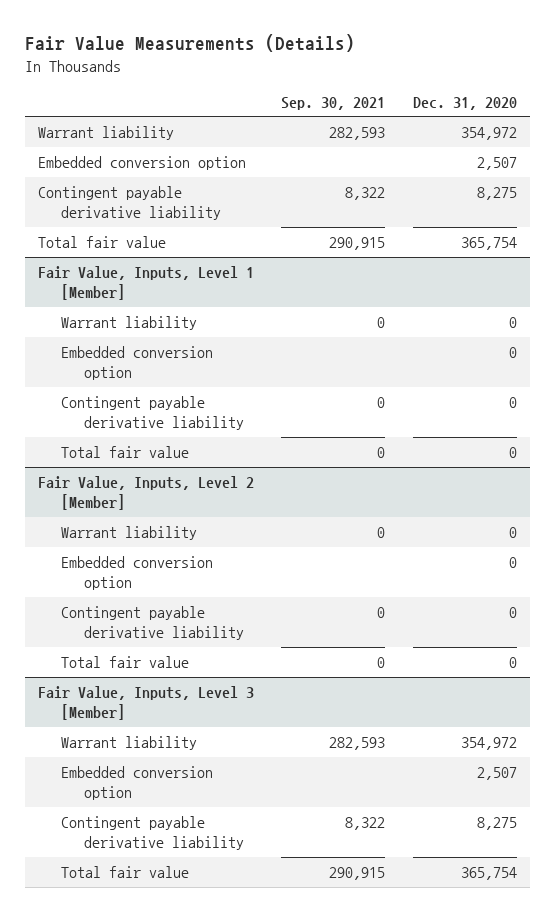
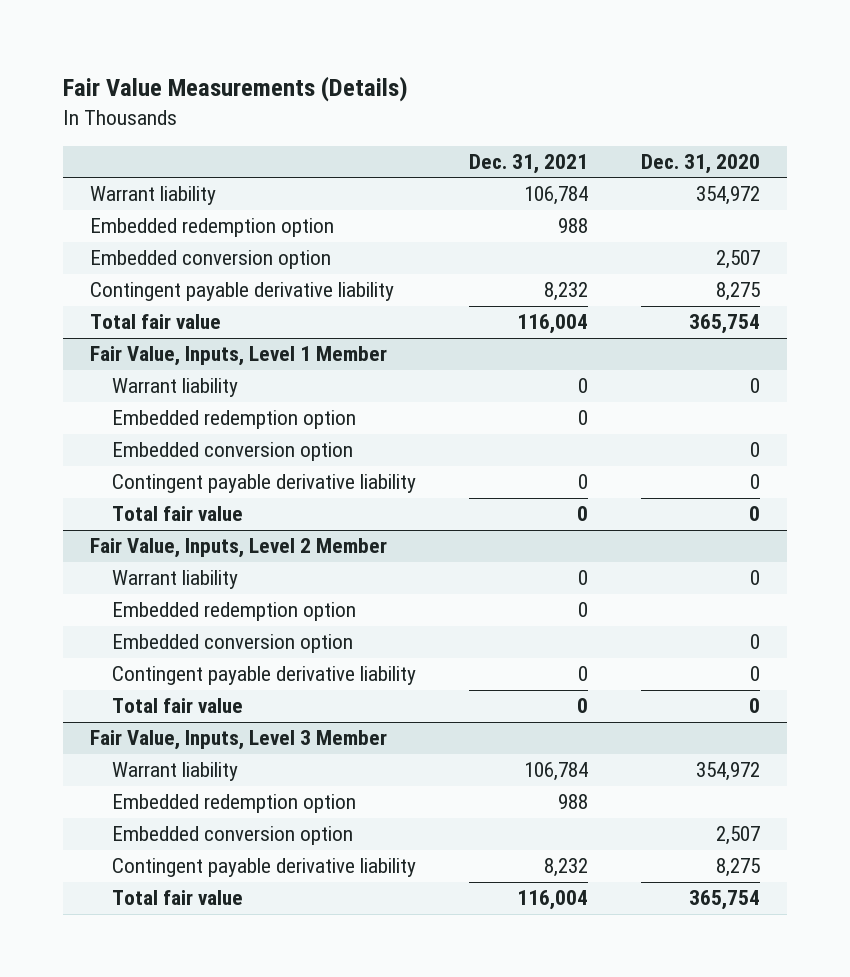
- | Sep. 30, 2021 | Dec. 31, 2020
+ | Dec. 31, 2021 | Dec. 31, 2020
+ Embedded redemption option | 988 |
- Fair Value, Inputs, Level 1 [Member]
+ Fair Value, Inputs, Level 1 Member
+ Embedded redemption option | 0 |
- Fair Value, Inputs, Level 2 [Member]
+ Fair Value, Inputs, Level 2 Member
+ Embedded redemption option | 0 |
- Fair Value, Inputs, Level 3 [Member]
+ Fair Value, Inputs, Level 3 Member
+ Embedded redemption option | 988 |

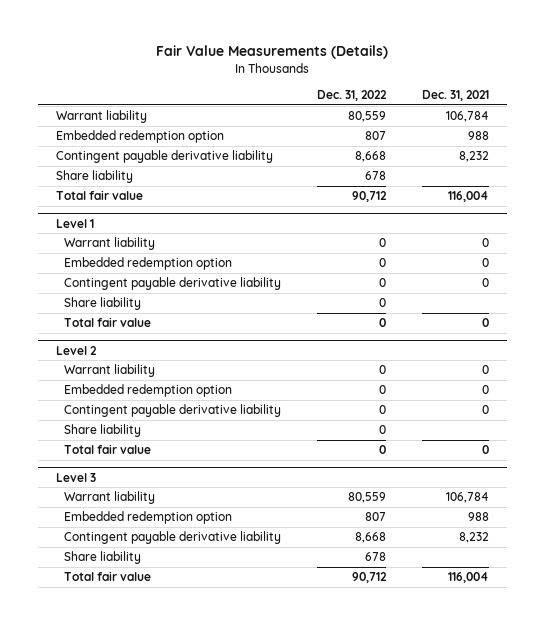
- | Dec. 31, 2021 | Dec. 31, 2020
+ | Dec. 31, 2022 | Dec. 31, 2021
- Embedded conversion option | | 2,507
+ Share liability | 678 |
- Fair Value, Inputs, Level 1 Member
+ Level 1
- Embedded conversion option | | 0
+ Share liability | 0 |
- Fair Value, Inputs, Level 2 Member
+ Level 2
- Embedded conversion option | | 0
+ Share liability | 0 |
- Fair Value, Inputs, Level 3 Member
+ Level 3
- Embedded conversion option | | 2,507
+ Share liability | 678 |

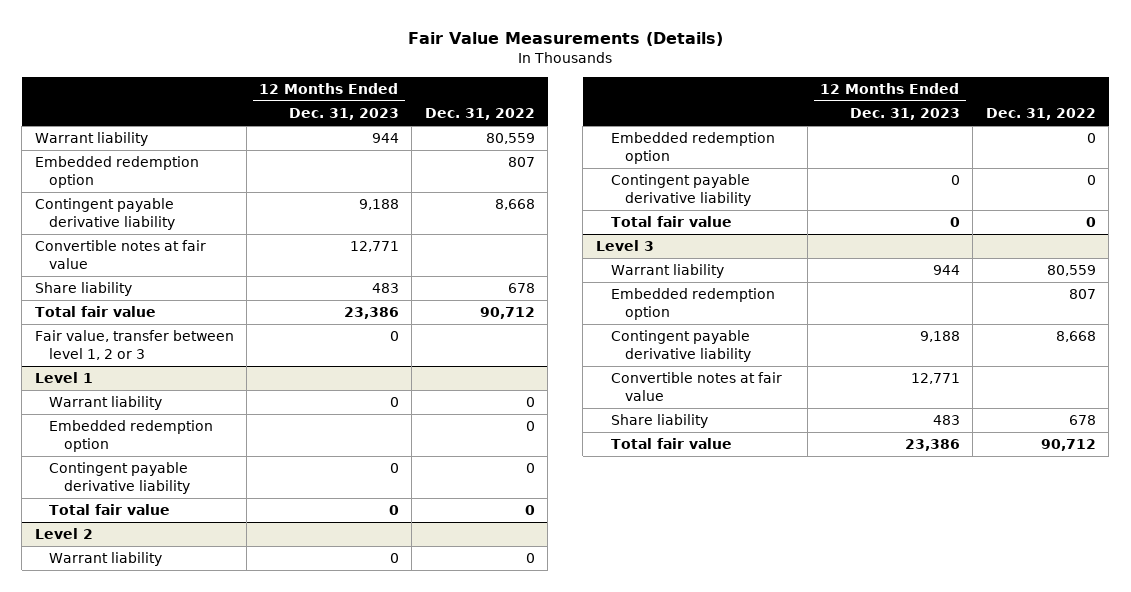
- | Dec. 31, 2022 | Dec. 31, 2021
+ | 12 Months Ended Dec. 31, 2023 | Dec. 31, 2022
+ Convertible notes at fair value | 12,771 |
+ Fair value, transfer between level 1, 2 or 3 | 0 |
@ Level 1
- Share liability | 0 |
@ Level 2
- Share liability | 0 |
@ Level 3
+ Convertible notes at fair value | 12,771 |

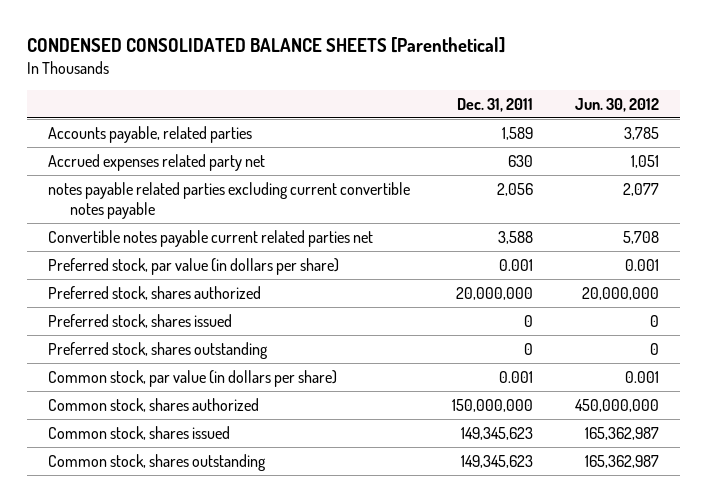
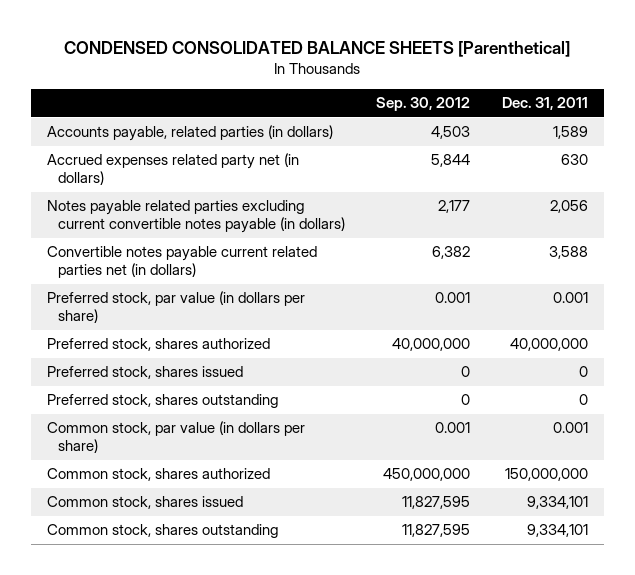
- | Dec. 31, 2011 | Jun. 30, 2012
+ | Sep. 30, 2012 | Dec. 31, 2011
- Accounts payable, related parties | 1,589 | 3,785
- Accrued expenses related party net | 630 | 1,051
- notes payable related parties excluding current convertible notes payable | 2,056 | 2,077
- Convertible notes payable current related parties net | 3,588 | 5,708
+ Accounts payable, related parties (in dollars) | 4,503 | 1,589
+ Accrued expenses related party net (in dollars) | 5,844 | 630
+ Notes payable related parties excluding current convertible notes payable (in dollars) | 2,177 | 2,056
+ Convertible notes payable current related parties net (in dollars) | 6,382 | 3,588
- Preferred stock, shares authorized | 20,000,000 | 20,000,000
+ Preferred stock, shares authorized | 40,000,000 | 40,000,000
- Common stock, shares issued | 149,345,623 | 165,362,987
- Common stock, shares outstanding | 149,345,623 | 165,362,987
+ Common stock, shares issued | 11,827,595 | 9,334,101
+ Common stock, shares outstanding | 11,827,595 | 9,334,101

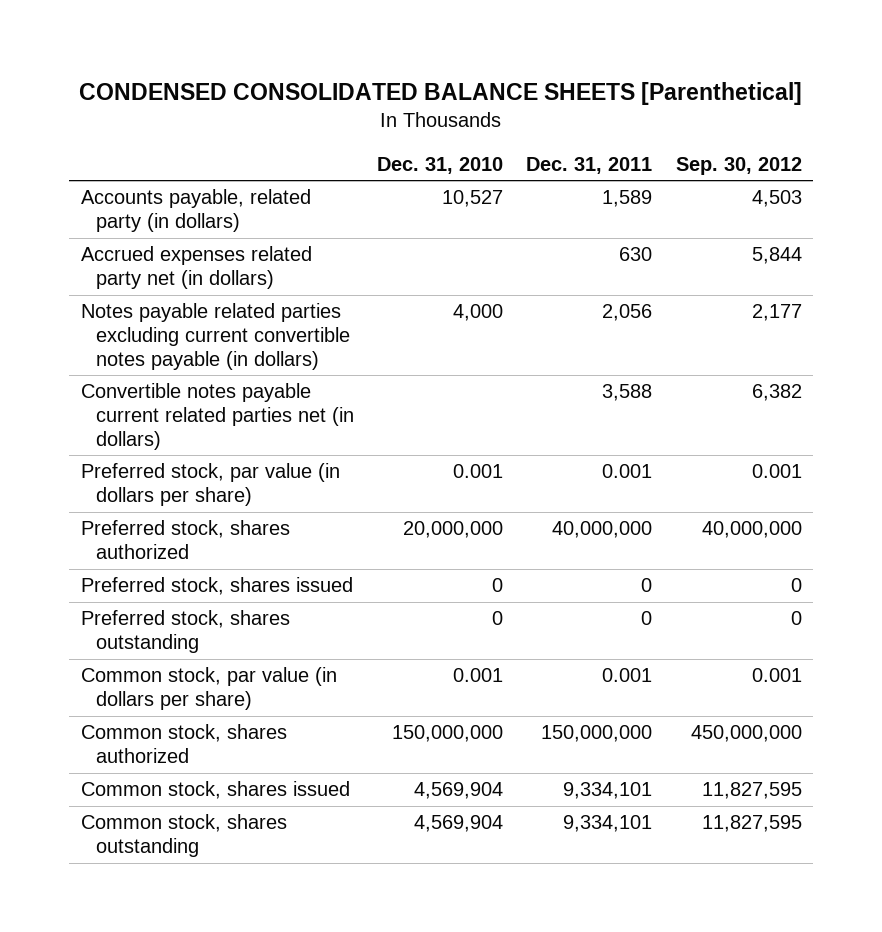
- | Sep. 30, 2012 | Dec. 31, 2011
+ | Dec. 31, 2010 | Dec. 31, 2011 | Sep. 30, 2012
- Accounts payable, related parties (in dollars) | 4,503 | 1,589
+ Accounts payable, related party (in dollars) | 10,527 | 1,589 | 4,503

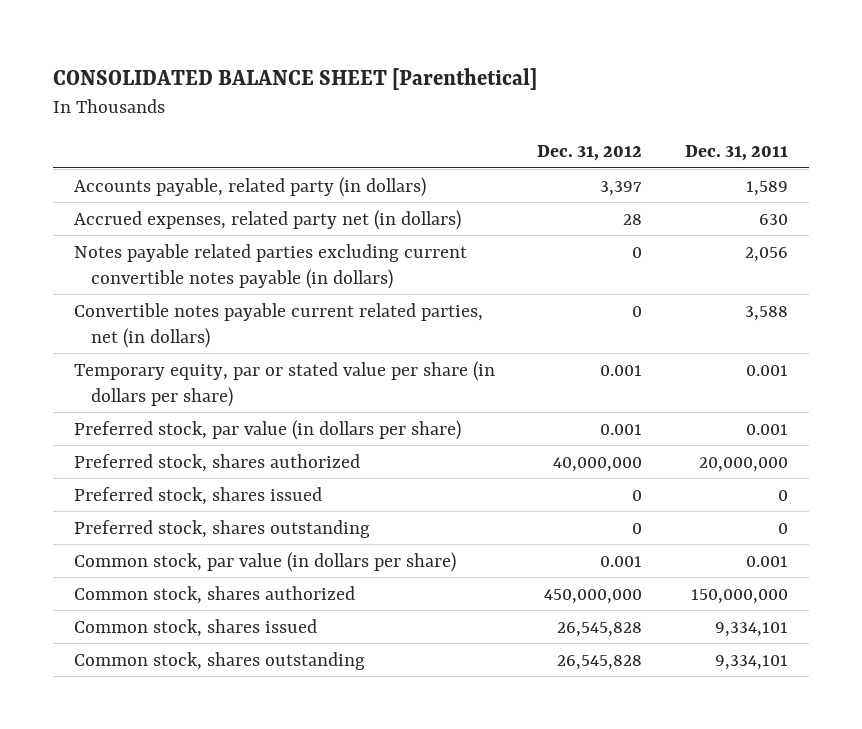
- CONDENSED CONSOLIDATED BALANCE SHEETS [Parenthetical]
+ CONSOLIDATED BALANCE SHEET [Parenthetical]
- | Dec. 31, 2010 | Dec. 31, 2011 | Sep. 30, 2012
+ | Dec. 31, 2012 | Dec. 31, 2011
- Accrued expenses related party net (in dollars) | | 630 | 5,844
+ Accrued expenses, related party net (in dollars) | 28 | 630
- Convertible notes payable current related parties net (in dollars) | | 3,588 | 6,382
+ Convertible notes payable current related parties, net (in dollars) | 0 | 3,588
+ Temporary equity, par or stated value per share (in dollars per share) | 0.001 | 0.001
- Preferred stock, shares authorized | 20,000,000 | 40,000,000 | 40,000,000
+ Preferred stock, shares authorized | 40,000,000 | 20,000,000

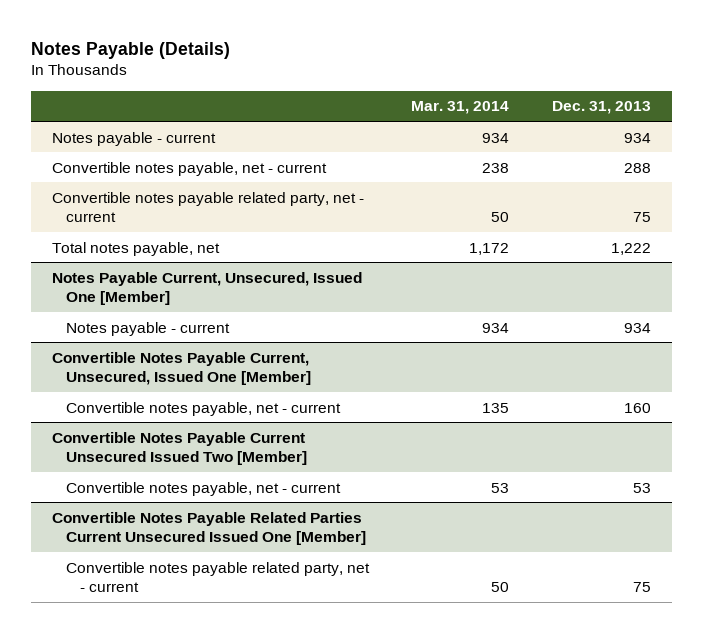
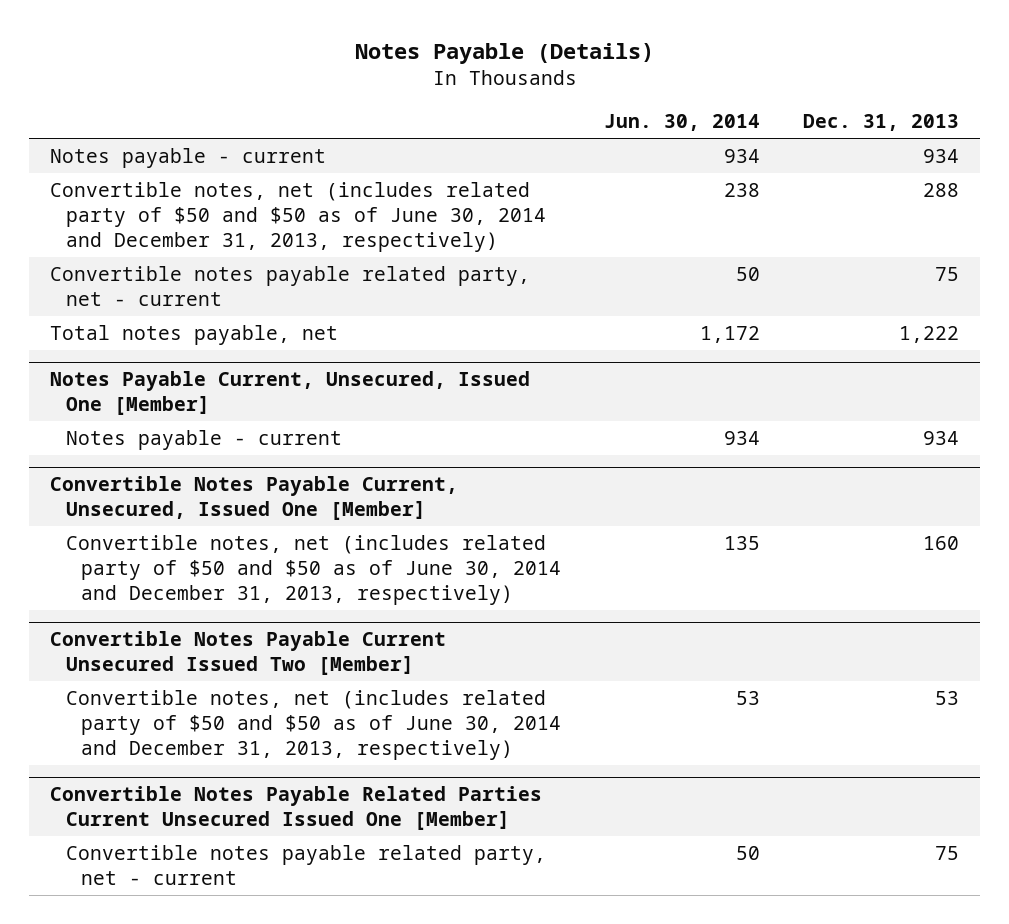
- | Mar. 31, 2014 | Dec. 31, 2013
+ | Jun. 30, 2014 | Dec. 31, 2013
- Convertible notes payable, net - current | 238 | 288
+ Convertible notes, net (includes related party of $50 and $50 as of June 30, 2014 and December 31, 2013, respectively) | 238 | 288
@ Convertible Notes Payable Current, Unsecured, Issued One [Member]
- Convertible notes payable, net - current | 135 | 160
+ Convertible notes, net (includes related party of $50 and $50 as of June 30, 2014 and December 31, 2013, respectively) | 135 | 160
@ Convertible Notes Payable Current Unsecured Issued Two [Member]
- Convertible notes payable, net - current | 53 | 53
+ Convertible notes, net (includes related party of $50 and $50 as of June 30, 2014 and December 31, 2013, respectively) | 53 | 53

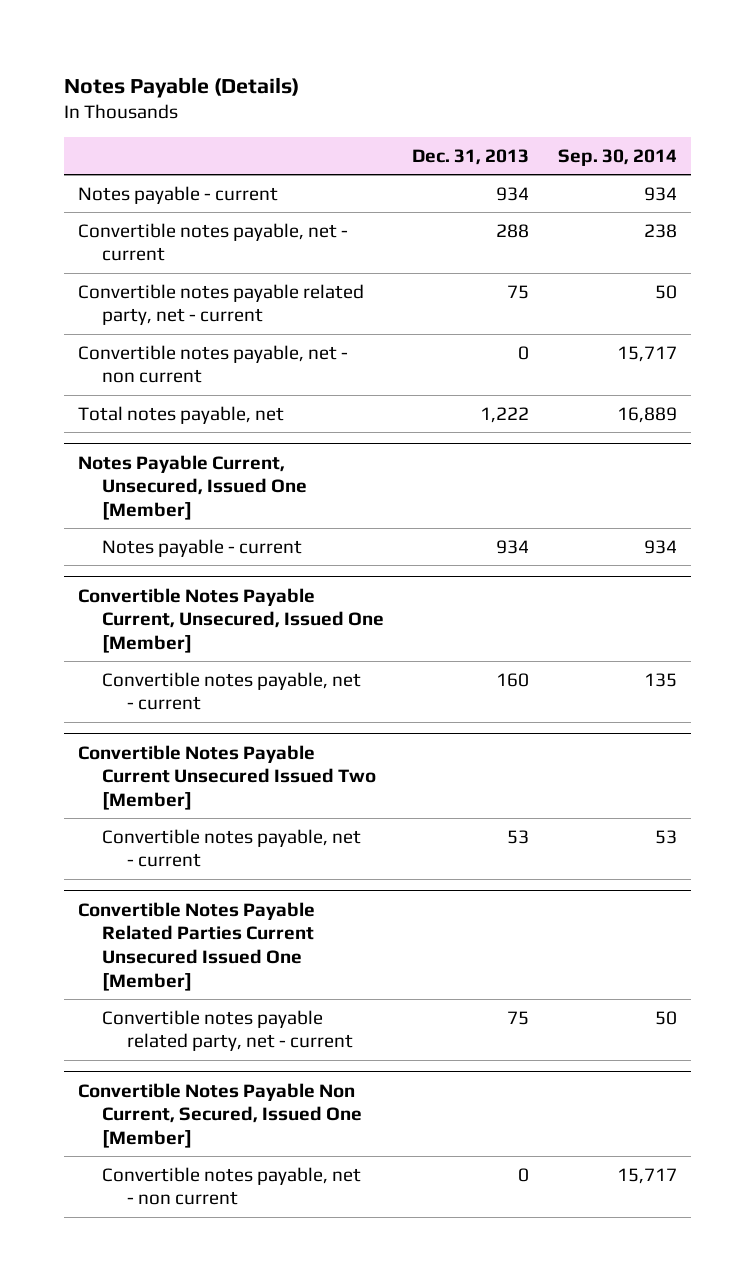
- | Jun. 30, 2014 | Dec. 31, 2013
+ | Dec. 31, 2013 | Sep. 30, 2014
- Convertible notes, net (includes related party of $50 and $50 as of June 30, 2014 and December 31, 2013, respectively) | 238 | 288
+ Convertible notes payable, net - current | 288 | 238
+ Convertible notes payable, net - non current | 0 | 15,717
@ Convertible Notes Payable Current, Unsecured, Issued One [Member]
- Convertible notes, net (includes related party of $50 and $50 as of June 30, 2014 and December 31, 2013, respectively) | 135 | 160
+ Convertible notes payable, net - current | 160 | 135
@ Convertible Notes Payable Current Unsecured Issued Two [Member]
- Convertible notes, net (includes related party of $50 and $50 as of June 30, 2014 and December 31, 2013, respectively) | 53 | 53
+ Convertible notes payable, net - current | 53 | 53
+ Convertible Notes Payable Non Current, Secured, Issued One [Member]
+ Convertible notes payable, net - non current | 0 | 15,717

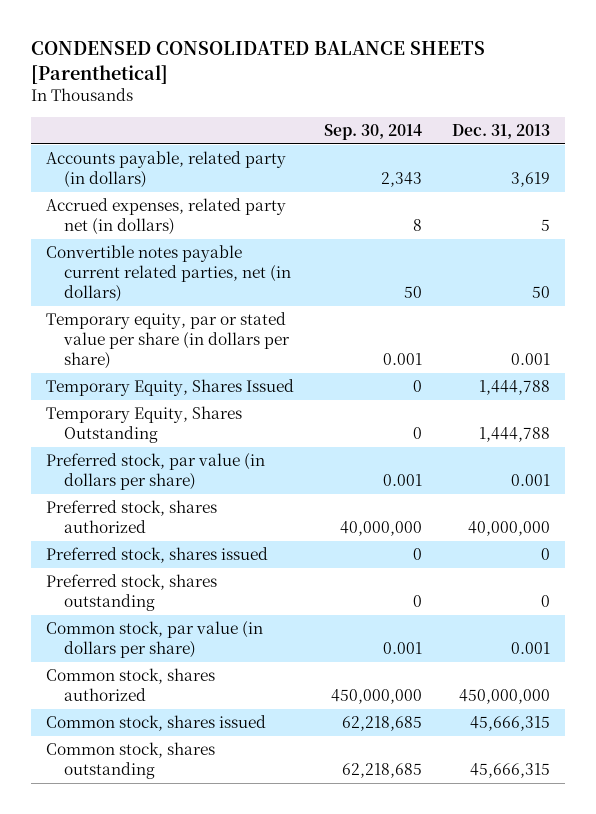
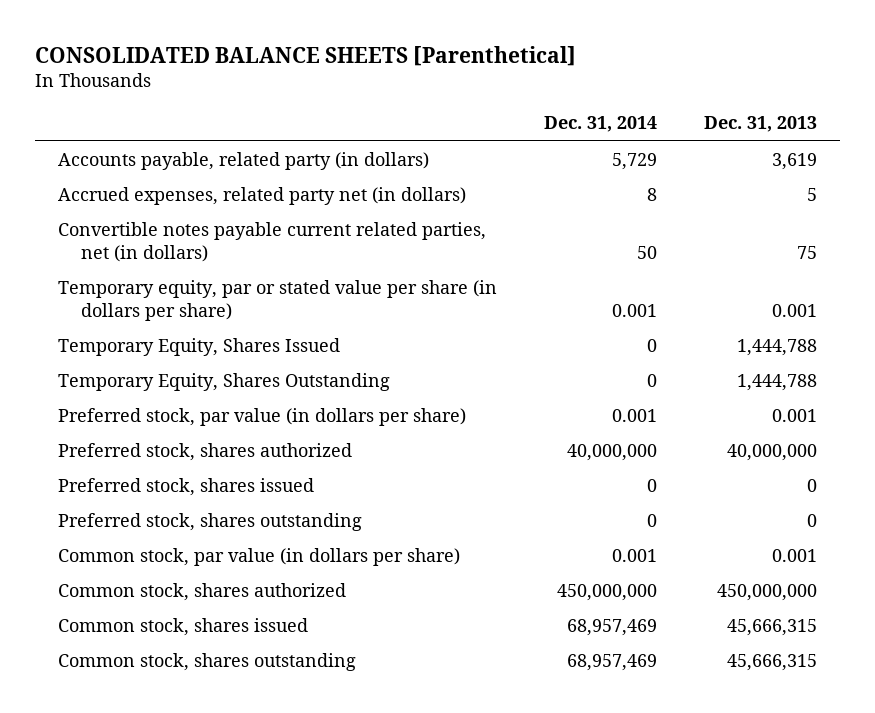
- CONDENSED CONSOLIDATED BALANCE SHEETS [Parenthetical]
+ CONSOLIDATED BALANCE SHEETS [Parenthetical]
- | Sep. 30, 2014 | Dec. 31, 2013
+ | Dec. 31, 2014 | Dec. 31, 2013
- Convertible notes payable current related parties, net (in dollars) | 50 | 50
+ Convertible notes payable current related parties, net (in dollars) | 50 | 75

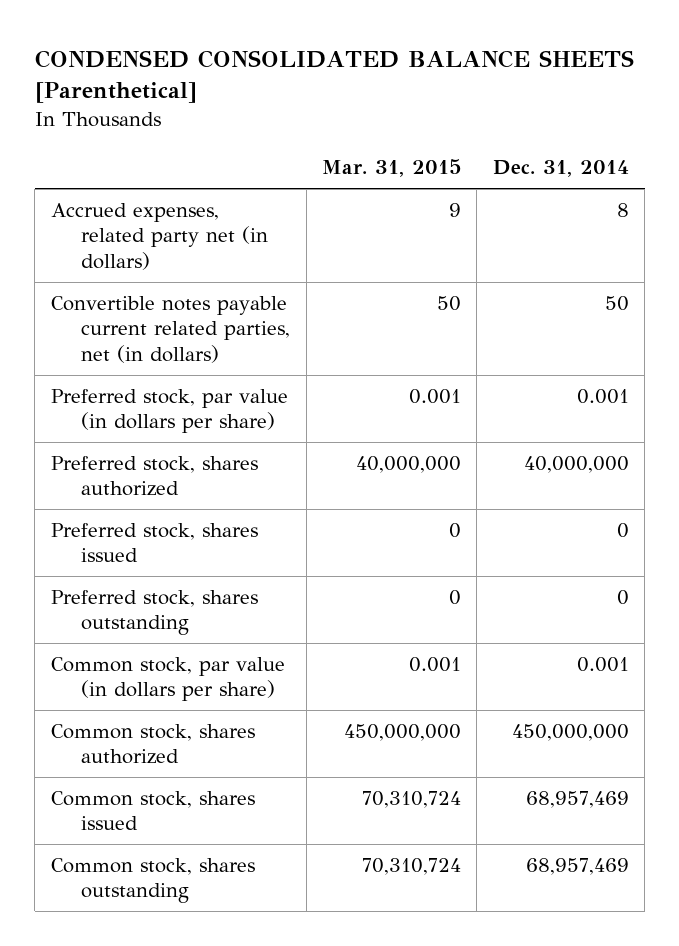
- CONSOLIDATED BALANCE SHEETS [Parenthetical]
+ CONDENSED CONSOLIDATED BALANCE SHEETS [Parenthetical]
- | Dec. 31, 2014 | Dec. 31, 2013
+ | Mar. 31, 2015 | Dec. 31, 2014
- Accounts payable, related party (in dollars) | 5,729 | 3,619
- Temporary equity, par or stated value per share (in dollars per share) | 0.001 | 0.001
- Temporary Equity, Shares Issued | 0 | 1,444,788
- Temporary Equity, Shares Outstanding | 0 | 1,444,788

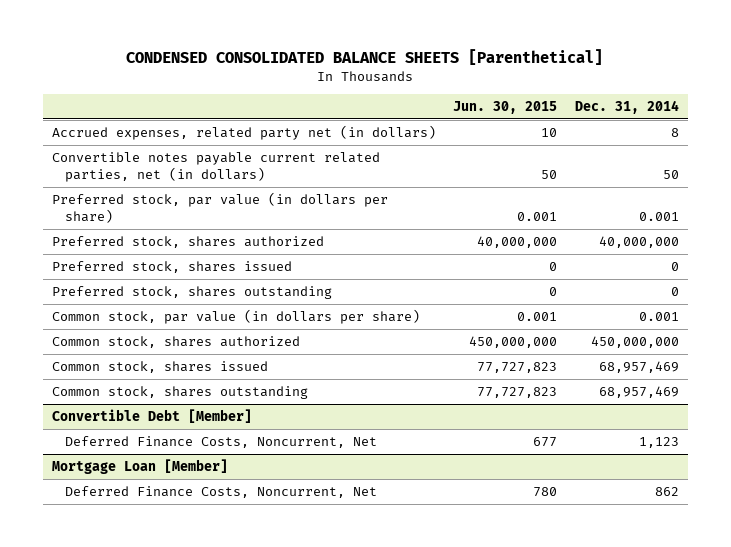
- | Mar. 31, 2015 | Dec. 31, 2014
+ | Jun. 30, 2015 | Dec. 31, 2014
+ Convertible Debt [Member]
+ Deferred Finance Costs, Noncurrent, Net | 677 | 1,123
+ Mortgage Loan [Member]
+ Deferred Finance Costs, Noncurrent, Net | 780 | 862

